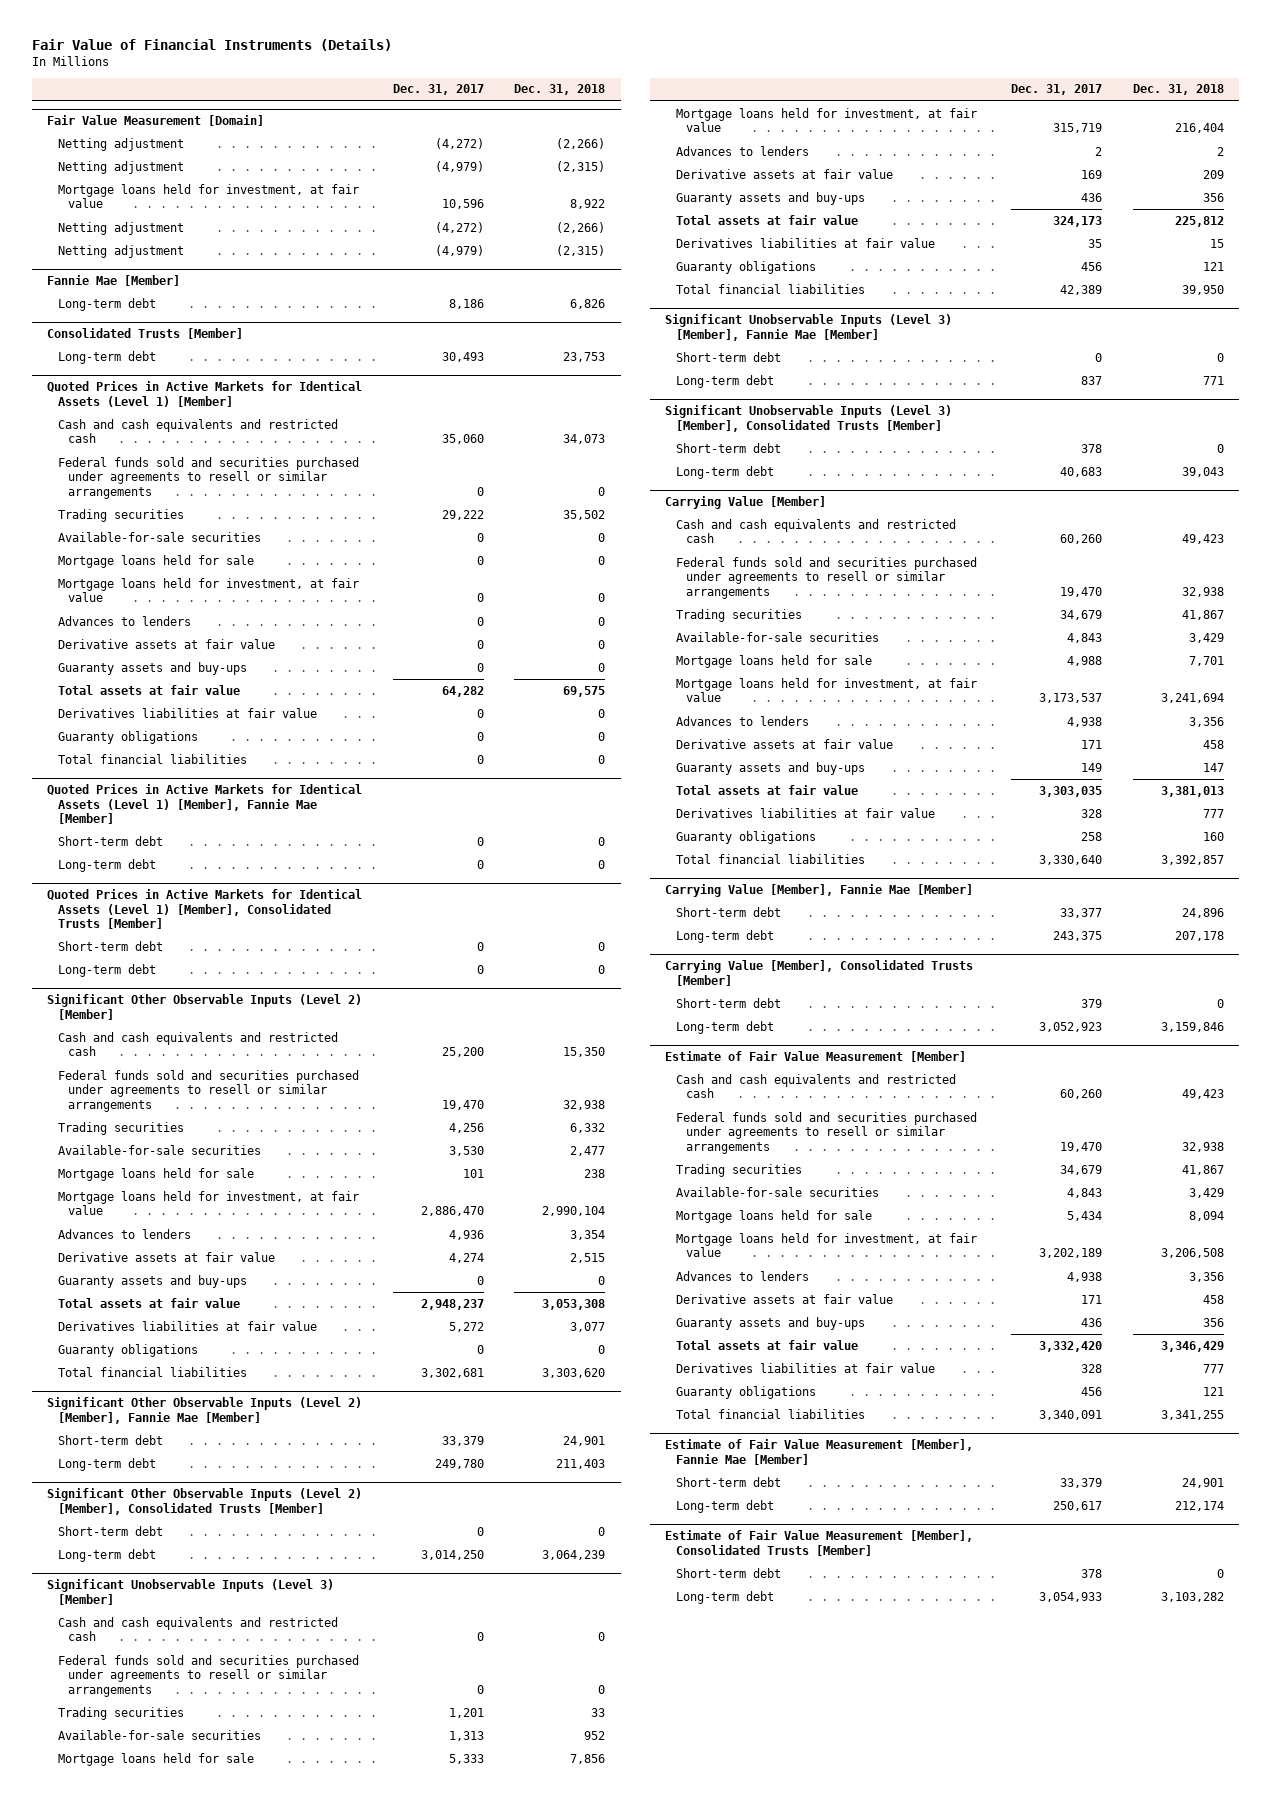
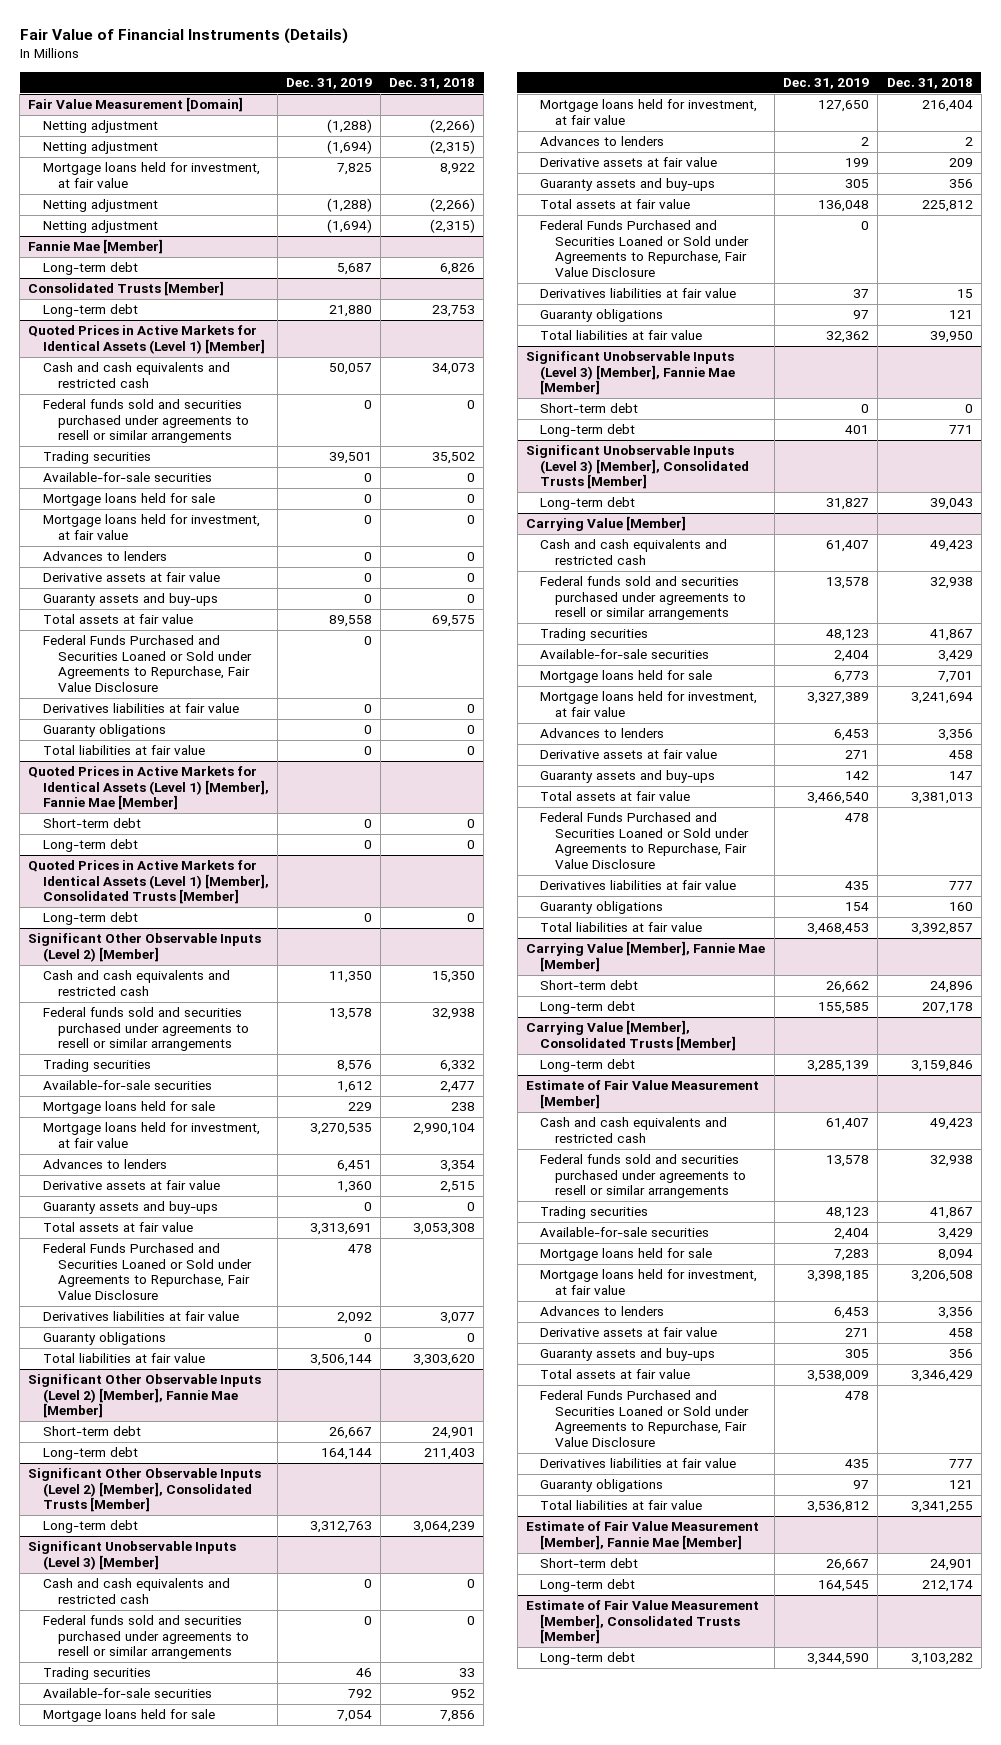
- | Dec. 31, 2017 | Dec. 31, 2018
+ | Dec. 31, 2019 | Dec. 31, 2018
@ Quoted Prices in Active Markets for Identical Assets (Level 1) [Member]
+ Federal Funds Purchased and Securities Loaned or Sold under Agreements to Repurchase, Fair Value Disclosure | 0 |
- Total financial liabilities | 0 | 0
+ Total liabilities at fair value | 0 | 0
@ Quoted Prices in Active Markets for Identical Assets (Level 1) [Member], Consolidated Trusts [Member]
- Short-term debt | 0 | 0
@ Significant Other Observable Inputs (Level 2) [Member]
+ Federal Funds Purchased and Securities Loaned or Sold under Agreements to Repurchase, Fair Value Disclosure | 478 |
- Total financial liabilities | 3,302,681 | 3,303,620
+ Total liabilities at fair value | 3,506,144 | 3,303,620
@ Significant Other Observable Inputs (Level 2) [Member], Consolidated Trusts [Member]
- Short-term debt | 0 | 0
@ Significant Unobservable Inputs (Level 3) [Member]
+ Federal Funds Purchased and Securities Loaned or Sold under Agreements to Repurchase, Fair Value Disclosure | 0 |
- Total financial liabilities | 42,389 | 39,950
+ Total liabilities at fair value | 32,362 | 39,950
@ Significant Unobservable Inputs (Level 3) [Member], Consolidated Trusts [Member]
- Short-term debt | 378 | 0
@ Carrying Value [Member]
+ Federal Funds Purchased and Securities Loaned or Sold under Agreements to Repurchase, Fair Value Disclosure | 478 |
- Total financial liabilities | 3,330,640 | 3,392,857
+ Total liabilities at fair value | 3,468,453 | 3,392,857
@ Carrying Value [Member], Consolidated Trusts [Member]
- Short-term debt | 379 | 0
@ Estimate of Fair Value Measurement [Member]
+ Federal Funds Purchased and Securities Loaned or Sold under Agreements to Repurchase, Fair Value Disclosure | 478 |
- Total financial liabilities | 3,340,091 | 3,341,255
+ Total liabilities at fair value | 3,536,812 | 3,341,255
@ Estimate of Fair Value Measurement [Member], Consolidated Trusts [Member]
- Short-term debt | 378 | 0

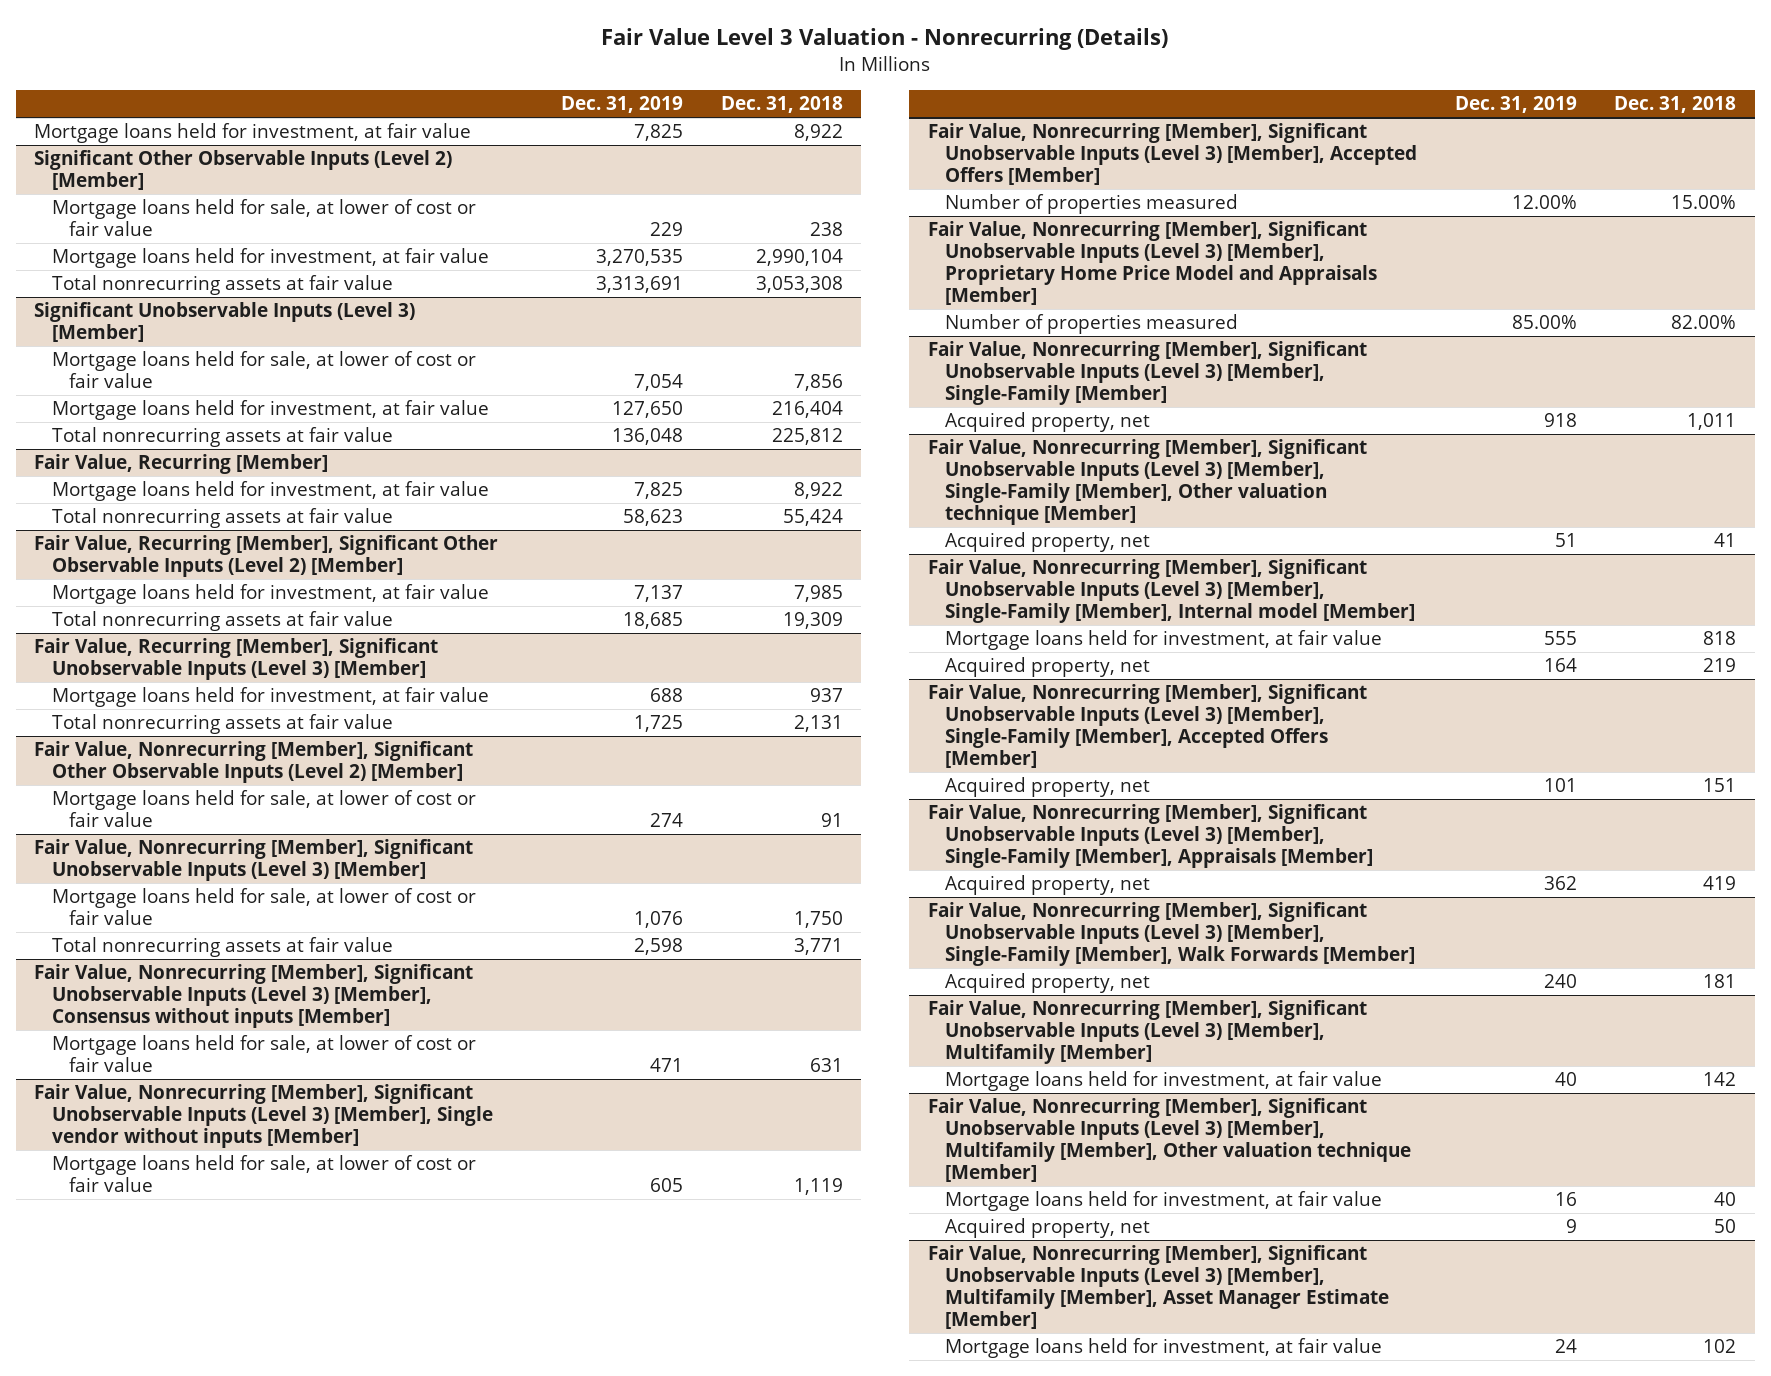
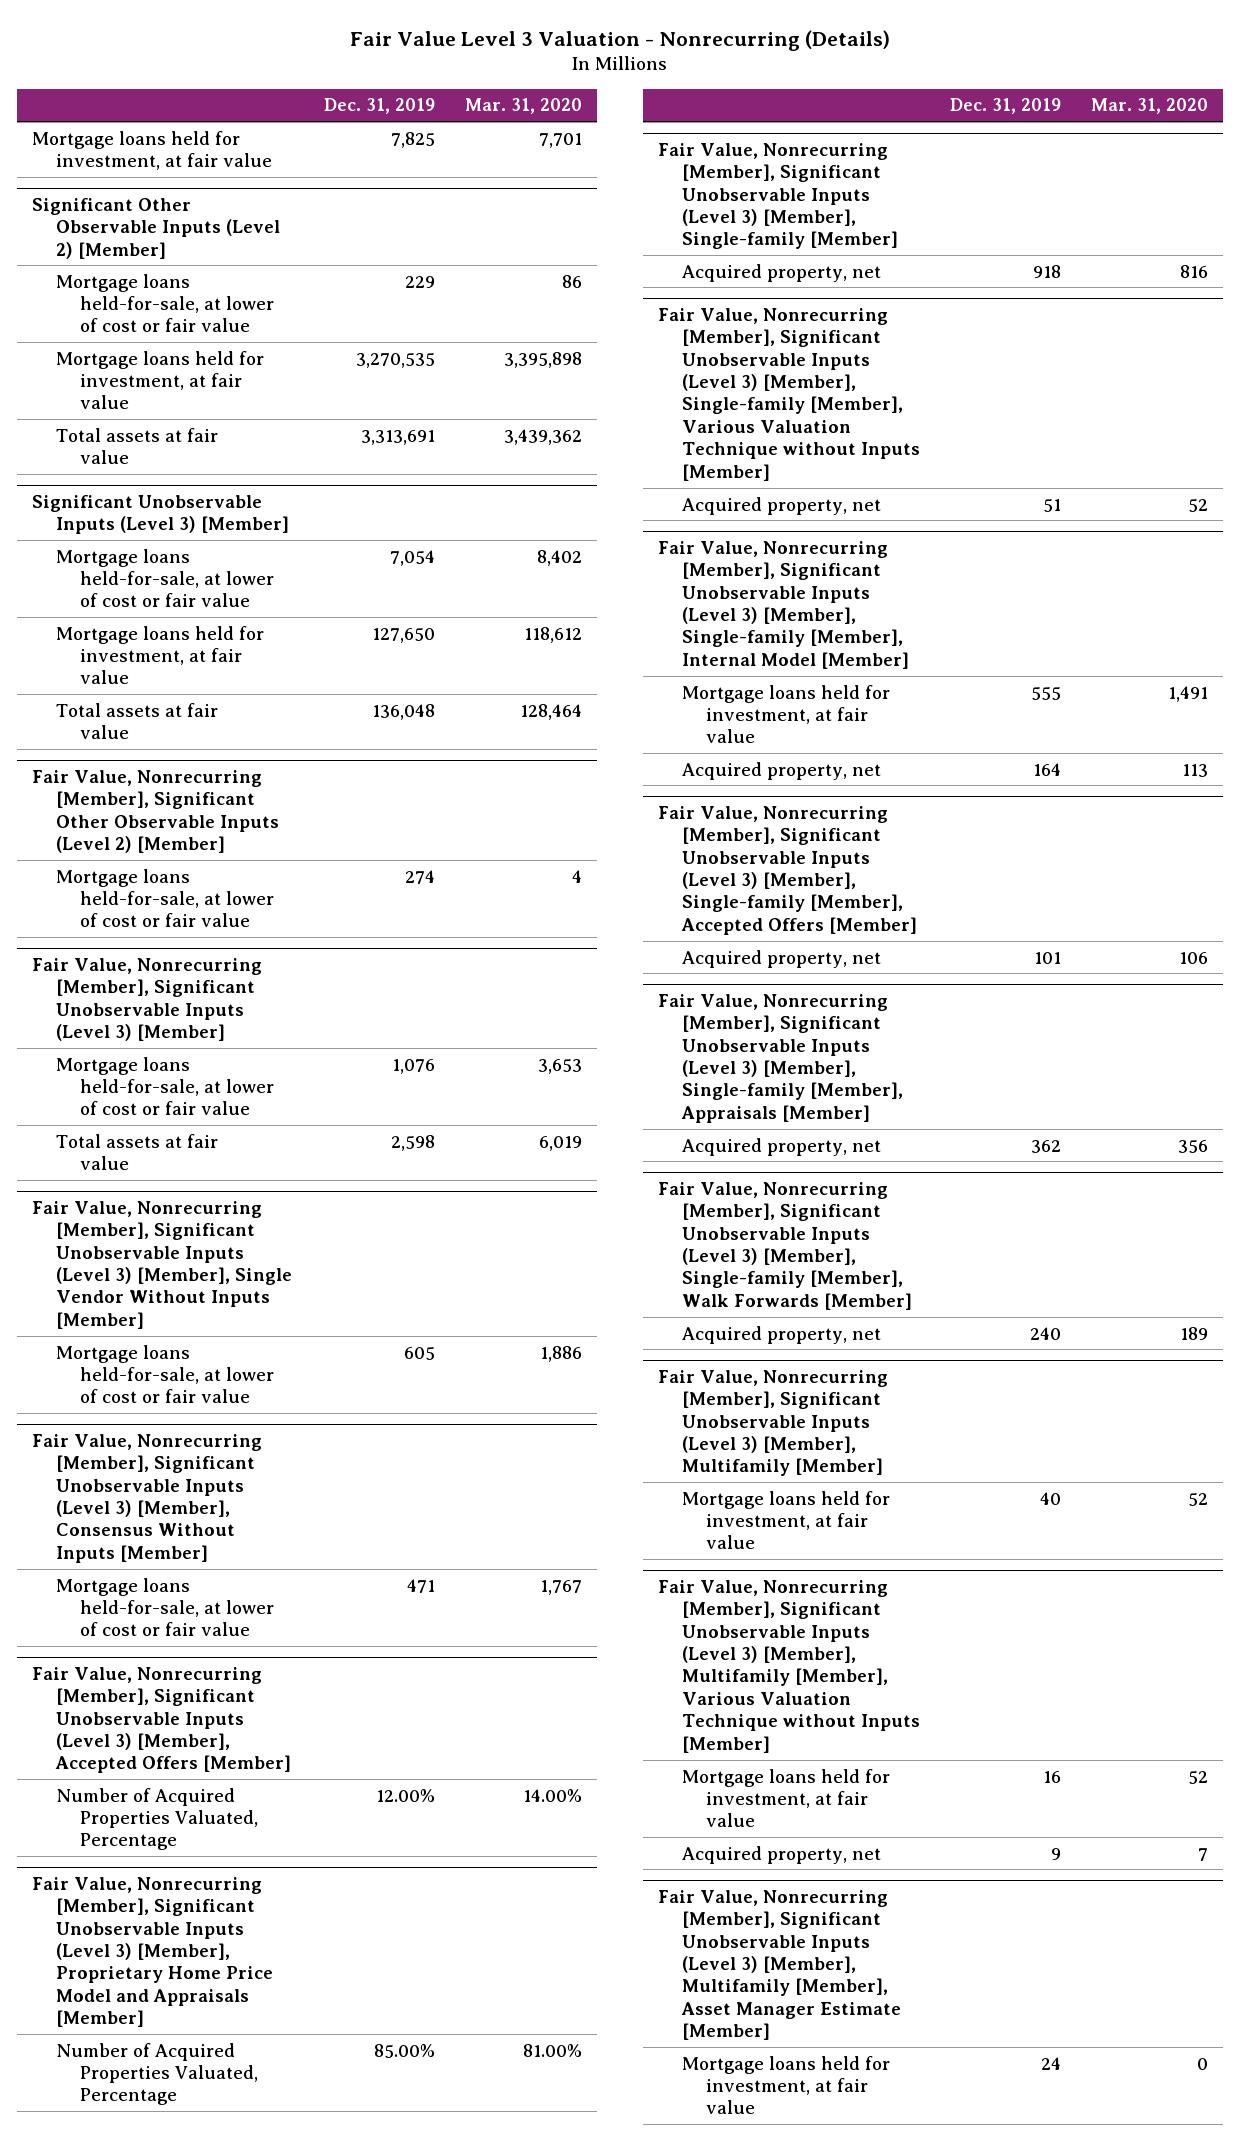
- | Dec. 31, 2019 | Dec. 31, 2018
+ | Dec. 31, 2019 | Mar. 31, 2020
@ Significant Other Observable Inputs (Level 2) [Member]
- Mortgage loans held for sale, at lower of cost or fair value | 229 | 238
+ Mortgage loans held-for-sale, at lower of cost or fair value | 229 | 86
- Total nonrecurring assets at fair value | 3,313,691 | 3,053,308
+ Total assets at fair value | 3,313,691 | 3,439,362
@ Significant Unobservable Inputs (Level 3) [Member]
- Mortgage loans held for sale, at lower of cost or fair value | 7,054 | 7,856
+ Mortgage loans held-for-sale, at lower of cost or fair value | 7,054 | 8,402
- Total nonrecurring assets at fair value | 136,048 | 225,812
- Fair Value, Recurring [Member]
- Mortgage loans held for investment, at fair value | 7,825 | 8,922
- Total nonrecurring assets at fair value | 58,623 | 55,424
- Fair Value, Recurring [Member], Significant Other Observable Inputs (Level 2) [Member]
- Mortgage loans held for investment, at fair value | 7,137 | 7,985
- Total nonrecurring assets at fair value | 18,685 | 19,309
- Fair Value, Recurring [Member], Significant Unobservable Inputs (Level 3) [Member]
- Mortgage loans held for investment, at fair value | 688 | 937
- Total nonrecurring assets at fair value | 1,725 | 2,131
@ Significant Unobservable Inputs (Level 3) [Member]
+ Total assets at fair value | 136,048 | 128,464
@ Fair Value, Nonrecurring [Member], Significant Other Observable Inputs (Level 2) [Member]
- Mortgage loans held for sale, at lower of cost or fair value | 274 | 91
+ Mortgage loans held-for-sale, at lower of cost or fair value | 274 | 4
@ Fair Value, Nonrecurring [Member], Significant Unobservable Inputs (Level 3) [Member]
- Mortgage loans held for sale, at lower of cost or fair value | 1,076 | 1,750
- Total nonrecurring assets at fair value | 2,598 | 3,771
- Fair Value, Nonrecurring [Member], Significant Unobservable Inputs (Level 3) [Member], Consensus without inputs [Member]
- Mortgage loans held for sale, at lower of cost or fair value | 471 | 631
- Fair Value, Nonrecurring [Member], Significant Unobservable Inputs (Level 3) [Member], Single vendor without inputs [Member]
- Mortgage loans held for sale, at lower of cost or fair value | 605 | 1,119
@ Fair Value, Nonrecurring [Member], Significant Unobservable Inputs (Level 3) [Member]
+ Mortgage loans held-for-sale, at lower of cost or fair value | 1,076 | 3,653
+ Total assets at fair value | 2,598 | 6,019
+ Fair Value, Nonrecurring [Member], Significant Unobservable Inputs (Level 3) [Member], Single Vendor Without Inputs [Member]
+ Mortgage loans held-for-sale, at lower of cost or fair value | 605 | 1,886
+ Fair Value, Nonrecurring [Member], Significant Unobservable Inputs (Level 3) [Member], Consensus Without Inputs [Member]
+ Mortgage loans held-for-sale, at lower of cost or fair value | 471 | 1,767
@ Fair Value, Nonrecurring [Member], Significant Unobservable Inputs (Level 3) [Member], Accepted Offers [Member]
- Number of properties measured | 12.00% | 15.00%
+ Number of Acquired Properties Valuated, Percentage | 12.00% | 14.00%
@ Fair Value, Nonrecurring [Member], Significant Unobservable Inputs (Level 3) [Member], Proprietary Home Price Model and Appraisals [Member]
- Number of properties measured | 85.00% | 82.00%
- Fair Value, Nonrecurring [Member], Significant Unobservable Inputs (Level 3) [Member], Single-Family [Member]
@ Fair Value, Nonrecurring [Member], Significant Unobservable Inputs (Level 3) [Member], Proprietary Home Price Model and Appraisals [Member]
+ Number of Acquired Properties Valuated, Percentage | 85.00% | 81.00%
+ Fair Value, Nonrecurring [Member], Significant Unobservable Inputs (Level 3) [Member], Single-family [Member]
- Fair Value, Nonrecurring [Member], Significant Unobservable Inputs (Level 3) [Member], Single-Family [Member], Other valuation technique [Member]
+ Fair Value, Nonrecurring [Member], Significant Unobservable Inputs (Level 3) [Member], Single-family [Member], Various Valuation Technique without Inputs [Member]
- Fair Value, Nonrecurring [Member], Significant Unobservable Inputs (Level 3) [Member], Single-Family [Member], Internal model [Member]
+ Fair Value, Nonrecurring [Member], Significant Unobservable Inputs (Level 3) [Member], Single-family [Member], Internal Model [Member]
- Fair Value, Nonrecurring [Member], Significant Unobservable Inputs (Level 3) [Member], Single-Family [Member], Accepted Offers [Member]
+ Fair Value, Nonrecurring [Member], Significant Unobservable Inputs (Level 3) [Member], Single-family [Member], Accepted Offers [Member]
- Fair Value, Nonrecurring [Member], Significant Unobservable Inputs (Level 3) [Member], Single-Family [Member], Appraisals [Member]
+ Fair Value, Nonrecurring [Member], Significant Unobservable Inputs (Level 3) [Member], Single-family [Member], Appraisals [Member]
- Fair Value, Nonrecurring [Member], Significant Unobservable Inputs (Level 3) [Member], Single-Family [Member], Walk Forwards [Member]
+ Fair Value, Nonrecurring [Member], Significant Unobservable Inputs (Level 3) [Member], Single-family [Member], Walk Forwards [Member]
- Fair Value, Nonrecurring [Member], Significant Unobservable Inputs (Level 3) [Member], Multifamily [Member], Other valuation technique [Member]
+ Fair Value, Nonrecurring [Member], Significant Unobservable Inputs (Level 3) [Member], Multifamily [Member], Various Valuation Technique without Inputs [Member]

